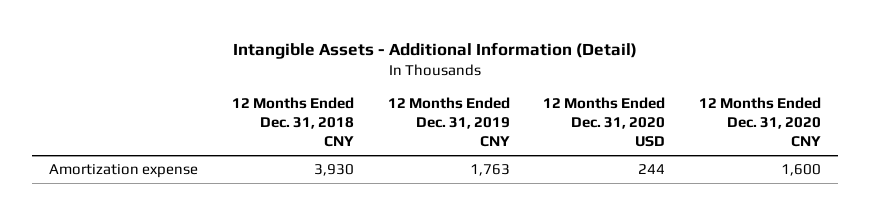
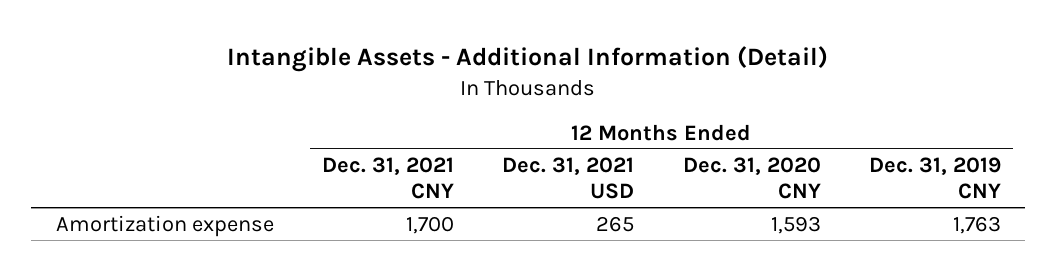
- | 12 Months Ended Dec. 31, 2018 CNY | 12 Months Ended Dec. 31, 2019 CNY | 12 Months Ended Dec. 31, 2020 USD | 12 Months Ended Dec. 31, 2020 CNY
+ | 12 Months Ended Dec. 31, 2021 CNY | 12 Months Ended Dec. 31, 2021 USD | 12 Months Ended Dec. 31, 2020 CNY | 12 Months Ended Dec. 31, 2019 CNY
- Amortization expense | 3,930 | 1,763 | 244 | 1,600
+ Amortization expense | 1,700 | 265 | 1,593 | 1,763

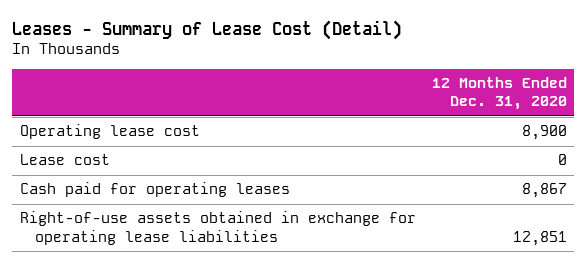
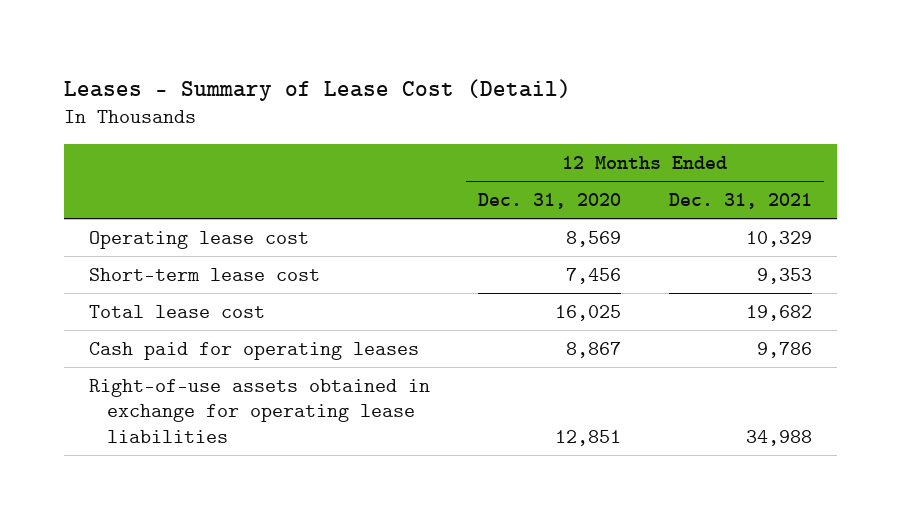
- | 12 Months Ended Dec. 31, 2020
+ | 12 Months Ended Dec. 31, 2020 | 12 Months Ended Dec. 31, 2021
- Operating lease cost | 8,900
- Lease cost | 0
+ Operating lease cost | 8,569 | 10,329
+ Short-term lease cost | 7,456 | 9,353
+ Total lease cost | 16,025 | 19,682

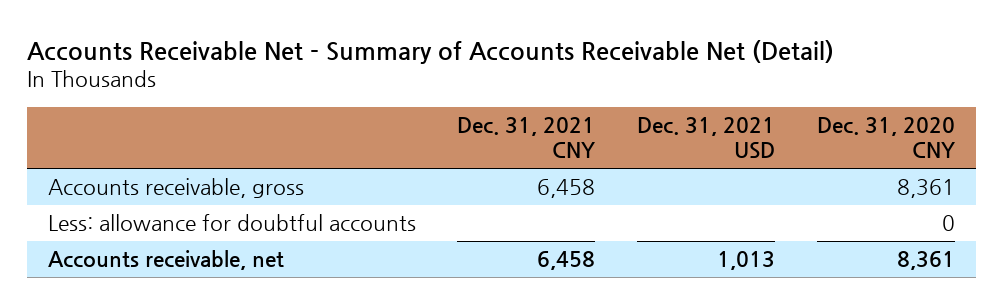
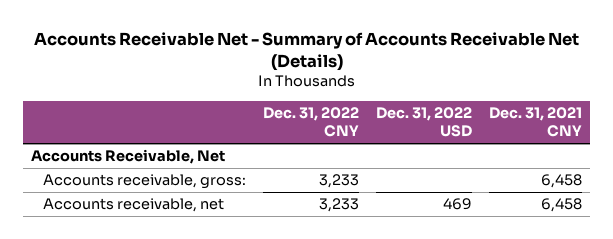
- Accounts Receivable Net - Summary of Accounts Receivable Net (Detail)
+ Accounts Receivable Net - Summary of Accounts Receivable Net (Details)
- | Dec. 31, 2021 CNY | Dec. 31, 2021 USD | Dec. 31, 2020 CNY
+ | Dec. 31, 2022 CNY | Dec. 31, 2022 USD | Dec. 31, 2021 CNY
- Accounts receivable, gross | 6,458 | | 8,361
- Less: allowance for doubtful accounts | | | 0
+ Accounts Receivable, Net
+ Accounts receivable, gross: | 3,233 | | 6,458

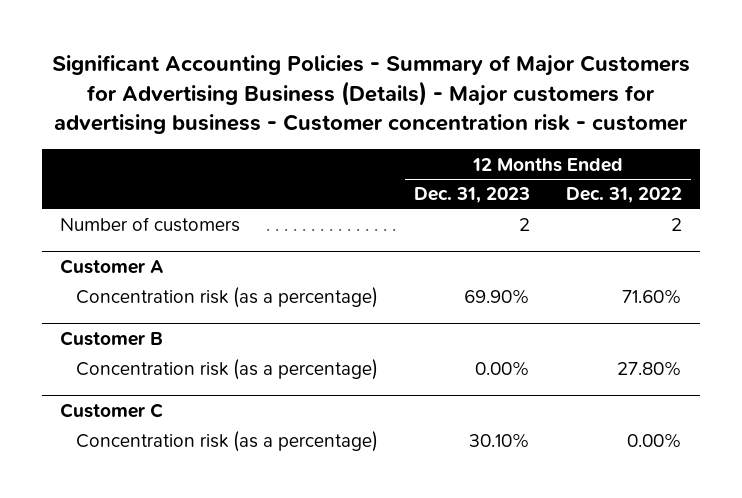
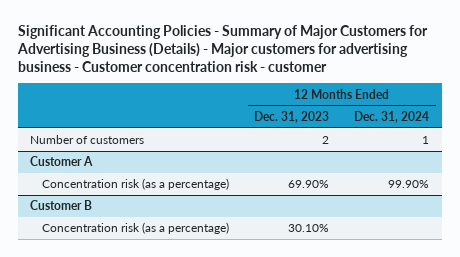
- | 12 Months Ended Dec. 31, 2023 | 12 Months Ended Dec. 31, 2022
+ | 12 Months Ended Dec. 31, 2023 | 12 Months Ended Dec. 31, 2024
@ Customer B
- Concentration risk (as a percentage) | 0.00% | 27.80%
- Customer C

